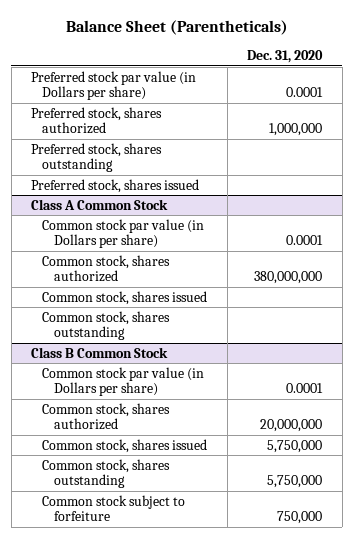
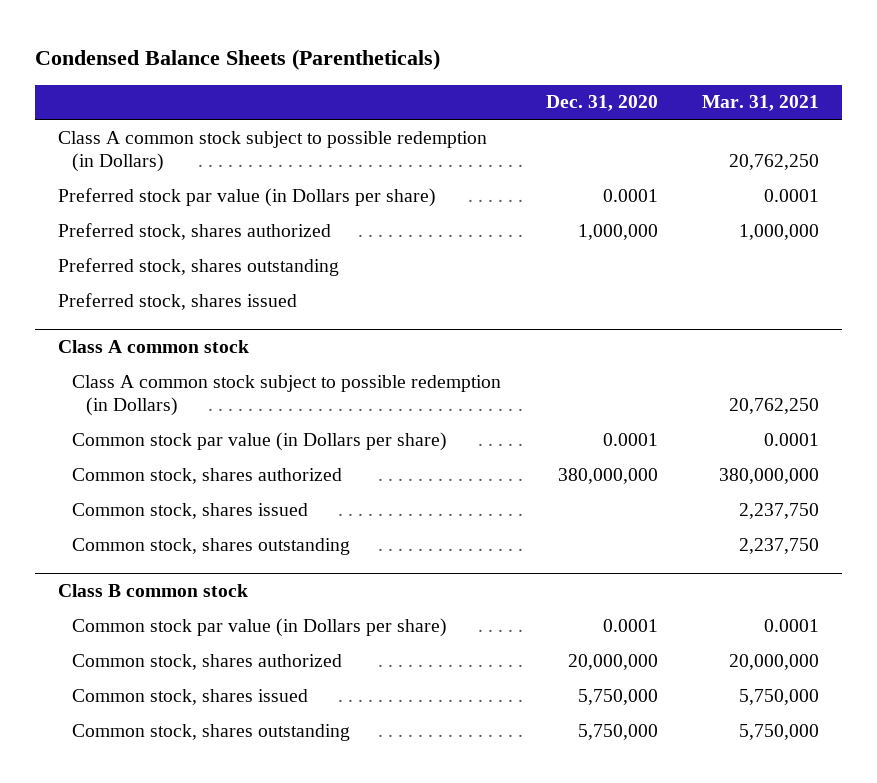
- Balance Sheet (Parentheticals)
+ Condensed Balance Sheets (Parentheticals)
- | Dec. 31, 2020
+ | Dec. 31, 2020 | Mar. 31, 2021
+ Class A common stock subject to possible redemption (in Dollars) | | 20,762,250
- Class A Common Stock
+ Class A common stock
+ Class A common stock subject to possible redemption (in Dollars) | | 20,762,250
- Class B Common Stock
+ Class B common stock
- Common stock subject to forfeiture | 750,000

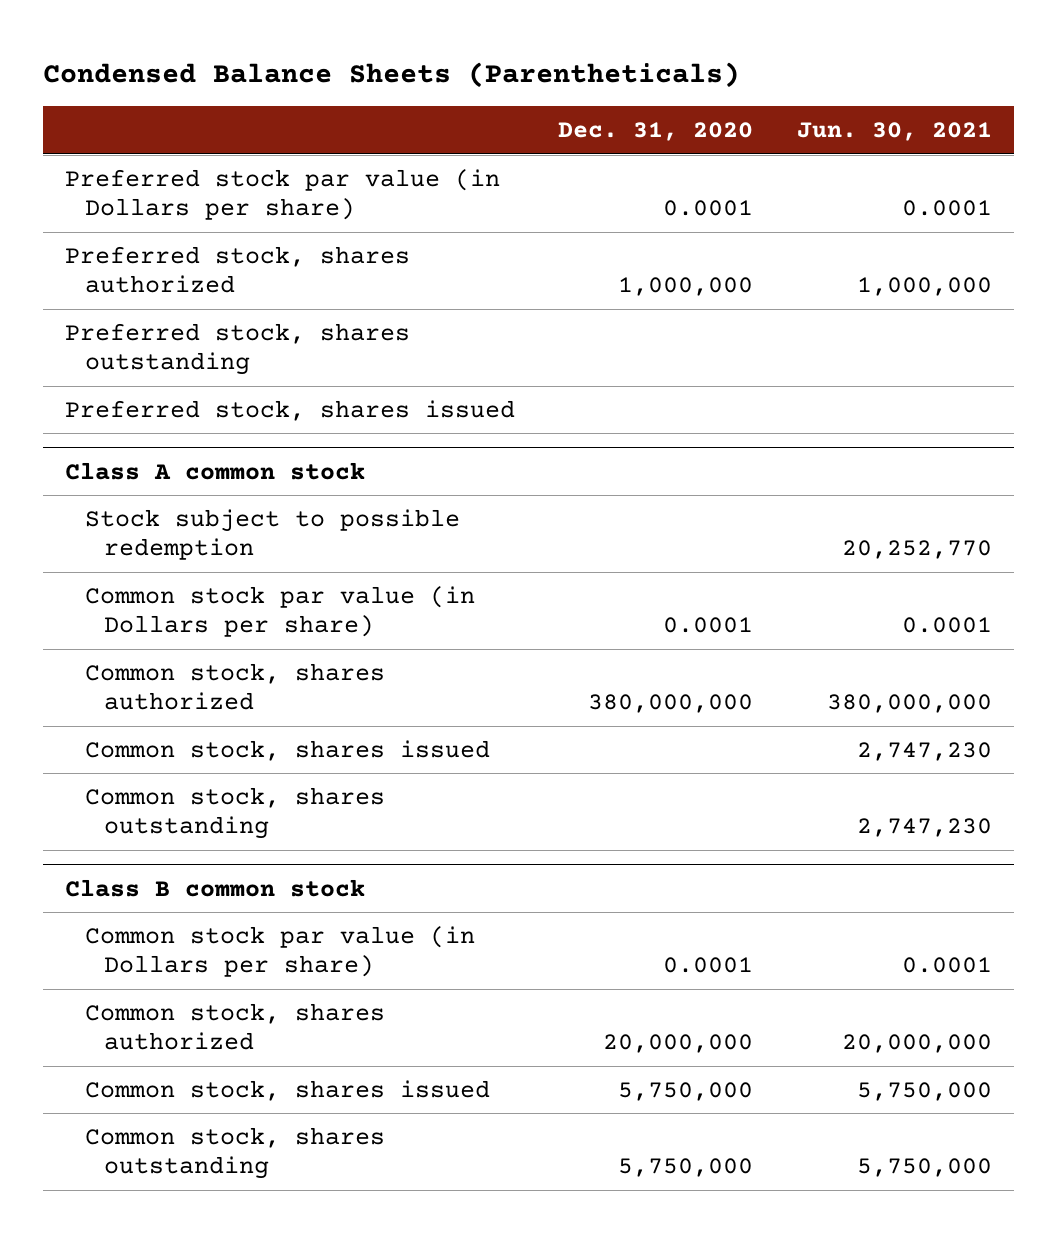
- | Dec. 31, 2020 | Mar. 31, 2021
+ | Dec. 31, 2020 | Jun. 30, 2021
- Class A common stock subject to possible redemption (in Dollars) | | 20,762,250
@ Class A common stock
- Class A common stock subject to possible redemption (in Dollars) | | 20,762,250
+ Stock subject to possible redemption | | 20,252,770

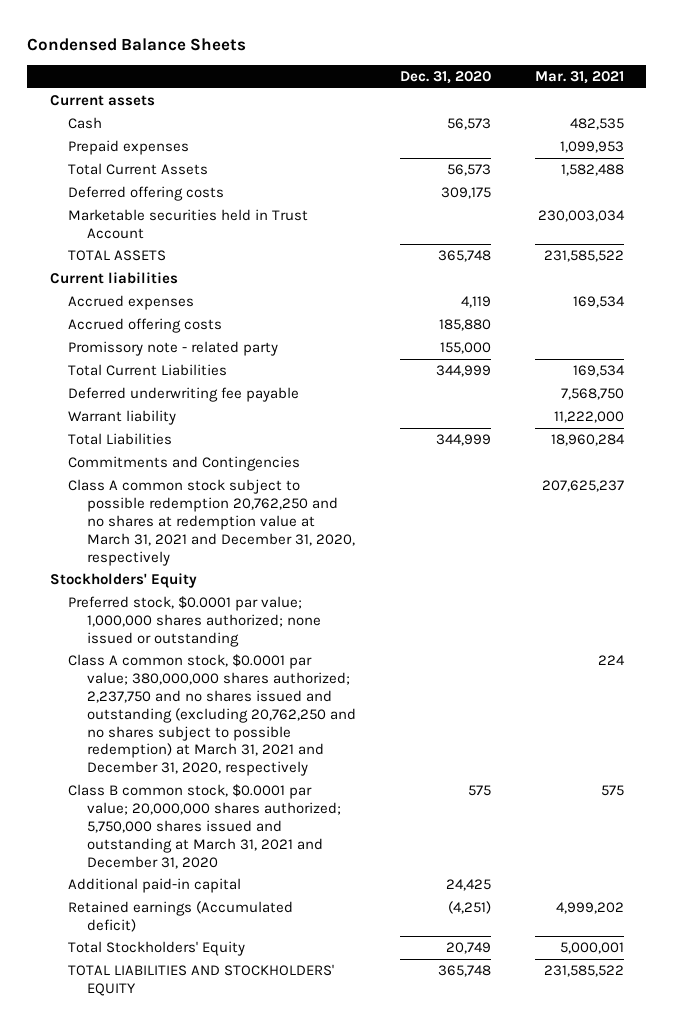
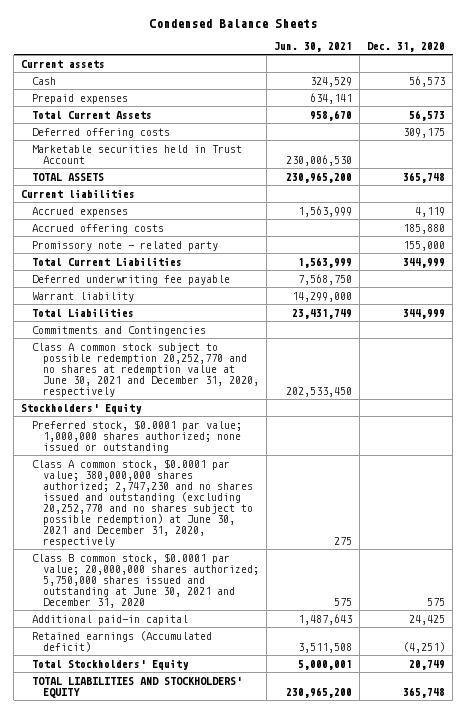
- | Dec. 31, 2020 | Mar. 31, 2021
+ | Jun. 30, 2021 | Dec. 31, 2020
- Class A common stock subject to possible redemption 20,762,250 and no shares at redemption value at March 31, 2021 and December 31, 2020, respectively | | 207,625,237
+ Class A common stock subject to possible redemption 20,252,770 and no shares at redemption value at June 30, 2021 and December 31, 2020, respectively | 202,533,450 |
- Class A common stock, $0.0001 par value; 380,000,000 shares authorized; 2,237,750 and no shares issued and outstanding (excluding 20,762,250 and no shares subject to possible redemption) at March 31, 2021 and December 31, 2020, respectively | | 224
- Class B common stock, $0.0001 par value; 20,000,000 shares authorized; 5,750,000 shares issued and outstanding at March 31, 2021 and December 31, 2020 | 575 | 575
+ Class A common stock, $0.0001 par value; 380,000,000 shares authorized; 2,747,230 and no shares issued and outstanding (excluding 20,252,770 and no shares subject to possible redemption) at June 30, 2021 and December 31, 2020, respectively | 275 |
+ Class B common stock, $0.0001 par value; 20,000,000 shares authorized; 5,750,000 shares issued and outstanding at June 30, 2021 and December 31, 2020 | 575 | 575

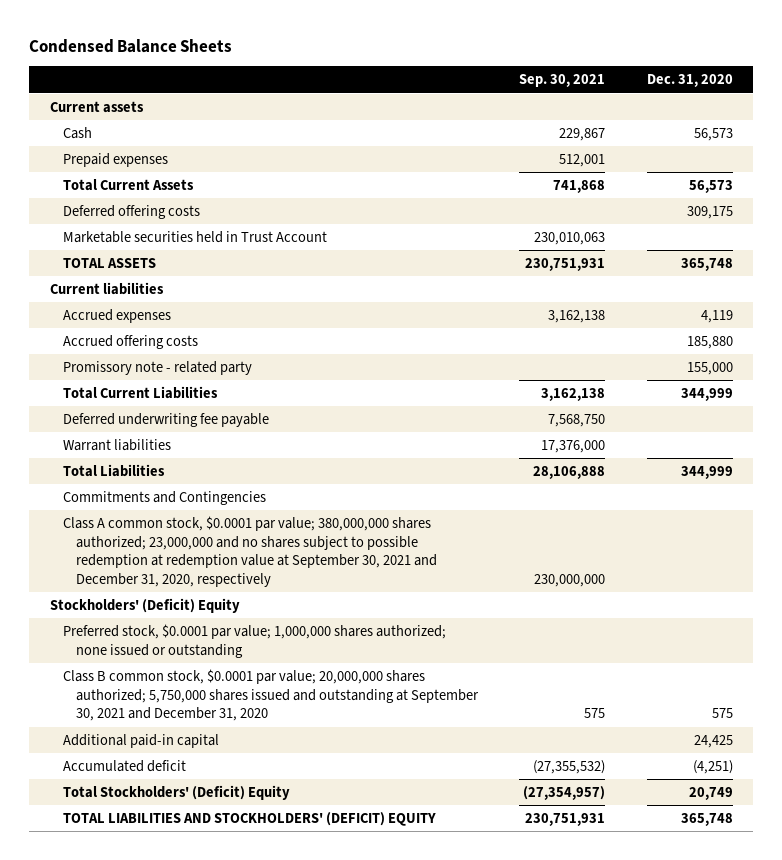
- | Jun. 30, 2021 | Dec. 31, 2020
+ | Sep. 30, 2021 | Dec. 31, 2020
- Warrant liability | 14,299,000 |
+ Warrant liabilities | 17,376,000 |
- Class A common stock subject to possible redemption 20,252,770 and no shares at redemption value at June 30, 2021 and December 31, 2020, respectively | 202,533,450 |
- Stockholders' Equity
+ Class A common stock, $0.0001 par value; 380,000,000 shares authorized; 23,000,000 and no shares subject to possible redemption at redemption value at September 30, 2021 and December 31, 2020, respectively | 230,000,000 |
+ Stockholders' (Deficit) Equity
- Class A common stock, $0.0001 par value; 380,000,000 shares authorized; 2,747,230 and no shares issued and outstanding (excluding 20,252,770 and no shares subject to possible redemption) at June 30, 2021 and December 31, 2020, respectively | 275 |
- Class B common stock, $0.0001 par value; 20,000,000 shares authorized; 5,750,000 shares issued and outstanding at June 30, 2021 and December 31, 2020 | 575 | 575
+ Class B common stock, $0.0001 par value; 20,000,000 shares authorized; 5,750,000 shares issued and outstanding at September 30, 2021 and December 31, 2020 | 575 | 575
- Retained earnings (Accumulated deficit) | 3,511,508 | (4,251)
- Total Stockholders' Equity | 5,000,001 | 20,749
- TOTAL LIABILITIES AND STOCKHOLDERS' EQUITY | 230,965,200 | 365,748
+ Accumulated deficit | (27,355,532) | (4,251)
+ Total Stockholders' (Deficit) Equity | (27,354,957) | 20,749
+ TOTAL LIABILITIES AND STOCKHOLDERS' (DEFICIT) EQUITY | 230,751,931 | 365,748

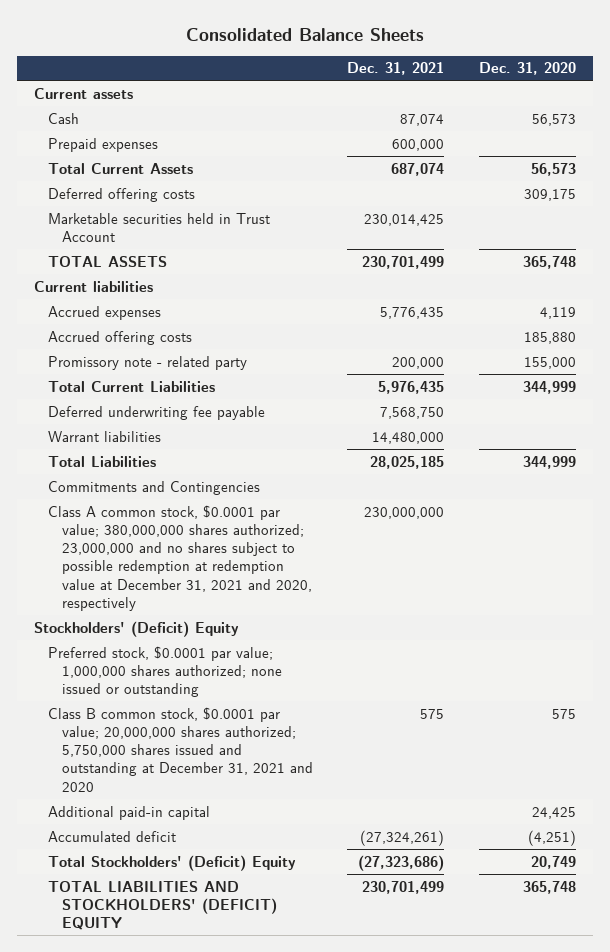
- Condensed Balance Sheets
+ Consolidated Balance Sheets
- | Sep. 30, 2021 | Dec. 31, 2020
+ | Dec. 31, 2021 | Dec. 31, 2020
- Class A common stock, $0.0001 par value; 380,000,000 shares authorized; 23,000,000 and no shares subject to possible redemption at redemption value at September 30, 2021 and December 31, 2020, respectively | 230,000,000 |
+ Class A common stock, $0.0001 par value; 380,000,000 shares authorized; 23,000,000 and no shares subject to possible redemption at redemption value at December 31, 2021 and 2020, respectively | 230,000,000 |
- Class B common stock, $0.0001 par value; 20,000,000 shares authorized; 5,750,000 shares issued and outstanding at September 30, 2021 and December 31, 2020 | 575 | 575
+ Class B common stock, $0.0001 par value; 20,000,000 shares authorized; 5,750,000 shares issued and outstanding at December 31, 2021 and 2020 | 575 | 575

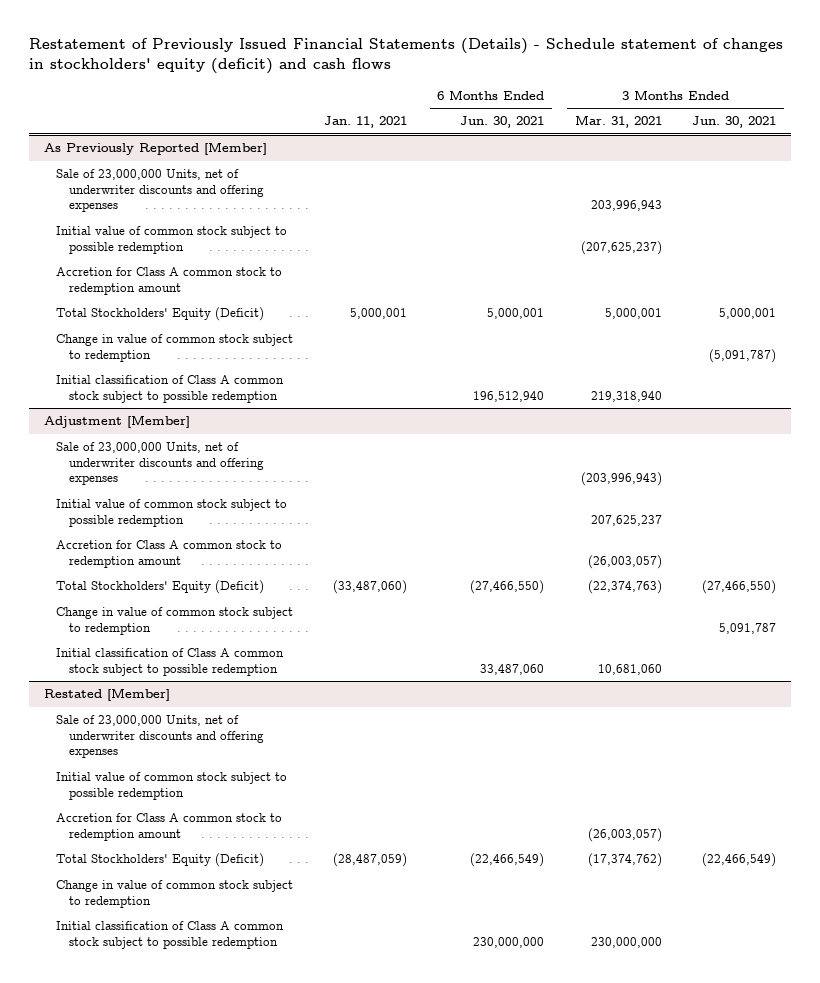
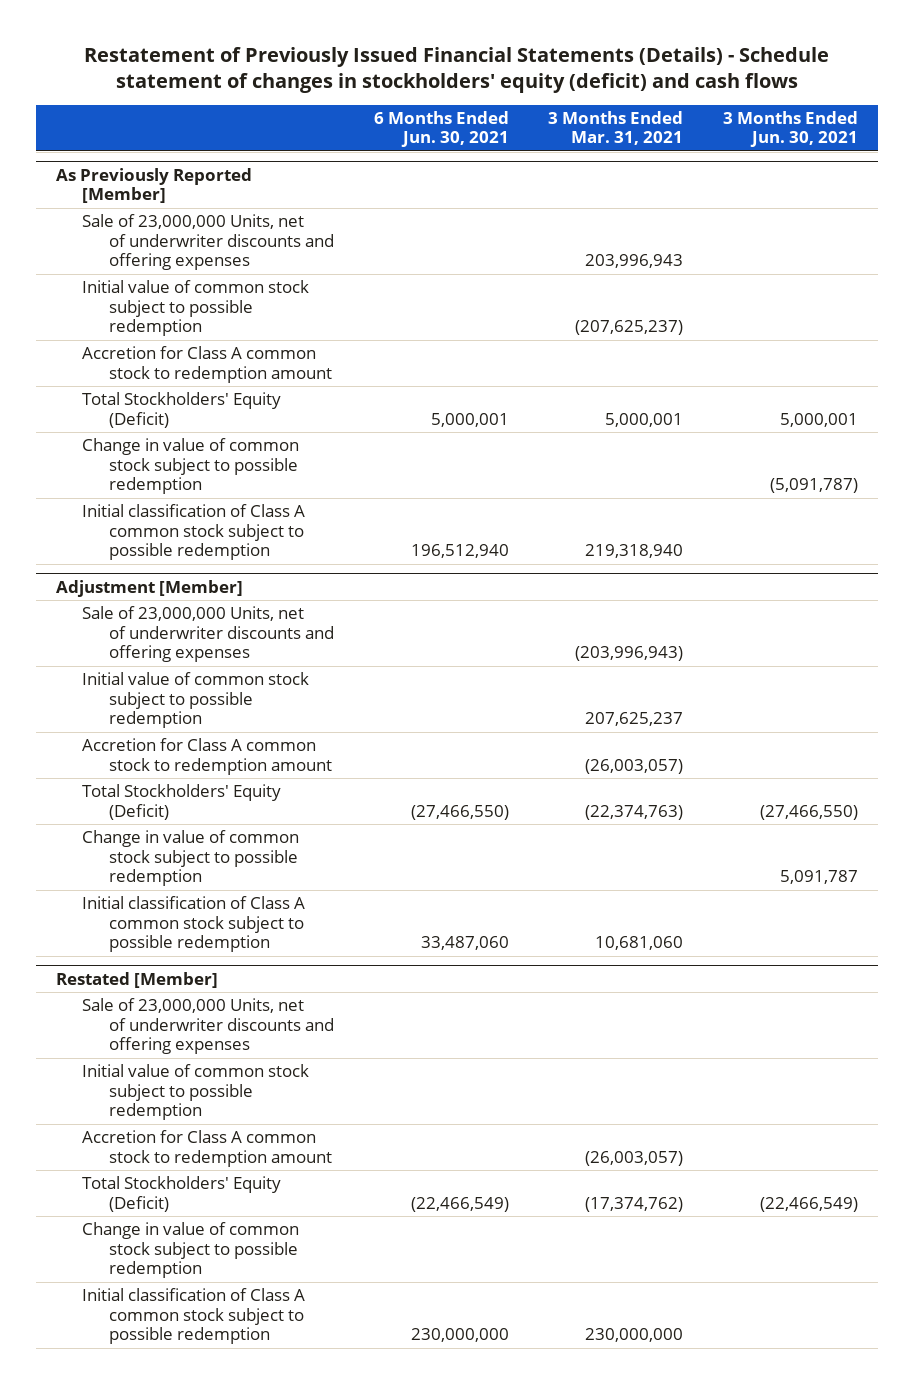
- | Jan. 11, 2021 | 6 Months Ended Jun. 30, 2021 | 3 Months Ended Mar. 31, 2021 | 3 Months Ended Jun. 30, 2021
+ | 6 Months Ended Jun. 30, 2021 | 3 Months Ended Mar. 31, 2021 | 3 Months Ended Jun. 30, 2021
@ As Previously Reported [Member]
- Change in value of common stock subject to redemption | | | | (5,091,787)
+ Change in value of common stock subject to possible redemption | | | (5,091,787)
@ Adjustment [Member]
- Change in value of common stock subject to redemption | | | | 5,091,787
+ Change in value of common stock subject to possible redemption | | | 5,091,787
@ Restated [Member]
- Change in value of common stock subject to redemption
+ Change in value of common stock subject to possible redemption

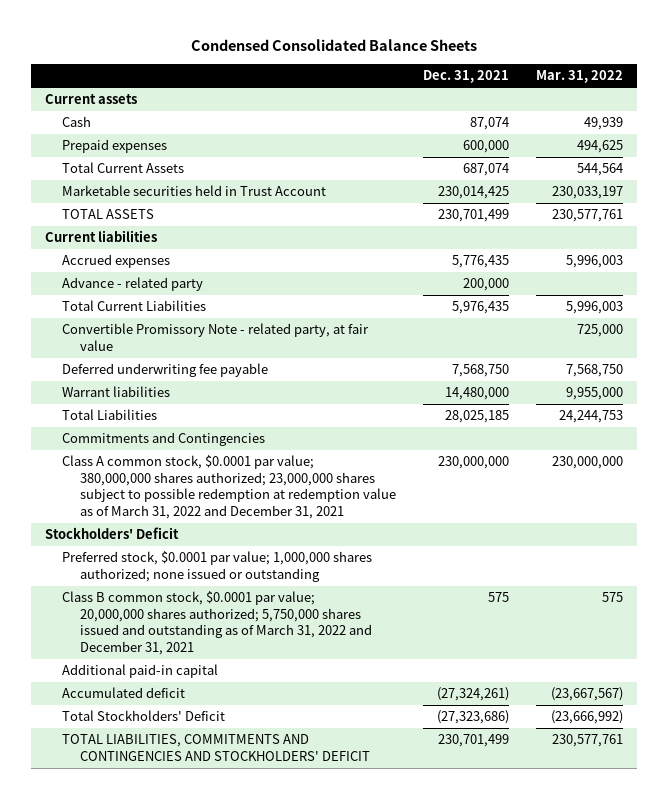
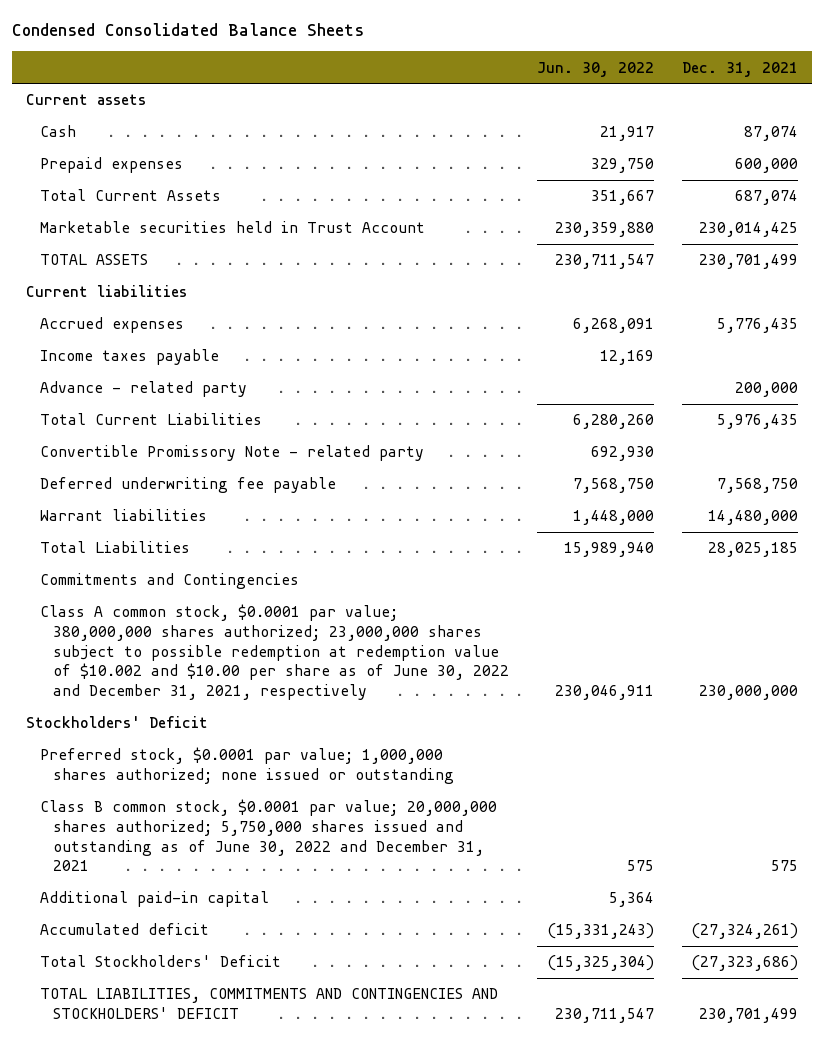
- | Dec. 31, 2021 | Mar. 31, 2022
+ | Jun. 30, 2022 | Dec. 31, 2021
+ Income taxes payable | 12,169 |
- Convertible Promissory Note - related party, at fair value | | 725,000
+ Convertible Promissory Note - related party | 692,930 |
- Class A common stock, $0.0001 par value; 380,000,000 shares authorized; 23,000,000 shares subject to possible redemption at redemption value as of March 31, 2022 and December 31, 2021 | 230,000,000 | 230,000,000
+ Class A common stock, $0.0001 par value; 380,000,000 shares authorized; 23,000,000 shares subject to possible redemption at redemption value of $10.002 and $10.00 per share as of June 30, 2022 and December 31, 2021, respectively | 230,046,911 | 230,000,000
- Class B common stock, $0.0001 par value; 20,000,000 shares authorized; 5,750,000 shares issued and outstanding as of March 31, 2022 and December 31, 2021 | 575 | 575
+ Class B common stock, $0.0001 par value; 20,000,000 shares authorized; 5,750,000 shares issued and outstanding as of June 30, 2022 and December 31, 2021 | 575 | 575

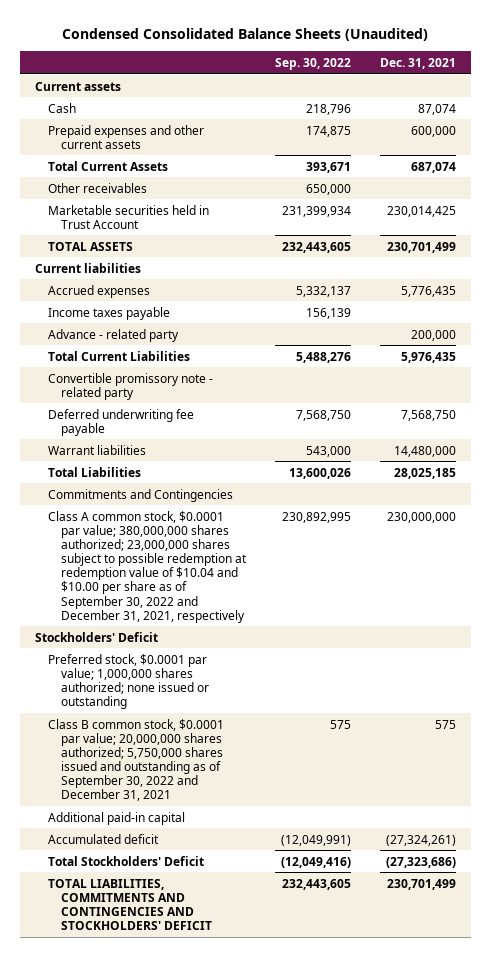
- Condensed Consolidated Balance Sheets
+ Condensed Consolidated Balance Sheets (Unaudited)
- | Jun. 30, 2022 | Dec. 31, 2021
+ | Sep. 30, 2022 | Dec. 31, 2021
- Prepaid expenses | 329,750 | 600,000
+ Prepaid expenses and other current assets | 174,875 | 600,000
+ Other receivables | 650,000 |
- Convertible Promissory Note - related party | 692,930 |
+ Convertible promissory note - related party
- Class A common stock, $0.0001 par value; 380,000,000 shares authorized; 23,000,000 shares subject to possible redemption at redemption value of $10.002 and $10.00 per share as of June 30, 2022 and December 31, 2021, respectively | 230,046,911 | 230,000,000
+ Class A common stock, $0.0001 par value; 380,000,000 shares authorized; 23,000,000 shares subject to possible redemption at redemption value of $10.04 and $10.00 per share as of September 30, 2022 and December 31, 2021, respectively | 230,892,995 | 230,000,000
- Class B common stock, $0.0001 par value; 20,000,000 shares authorized; 5,750,000 shares issued and outstanding as of June 30, 2022 and December 31, 2021 | 575 | 575
+ Class B common stock, $0.0001 par value; 20,000,000 shares authorized; 5,750,000 shares issued and outstanding as of September 30, 2022 and December 31, 2021 | 575 | 575

